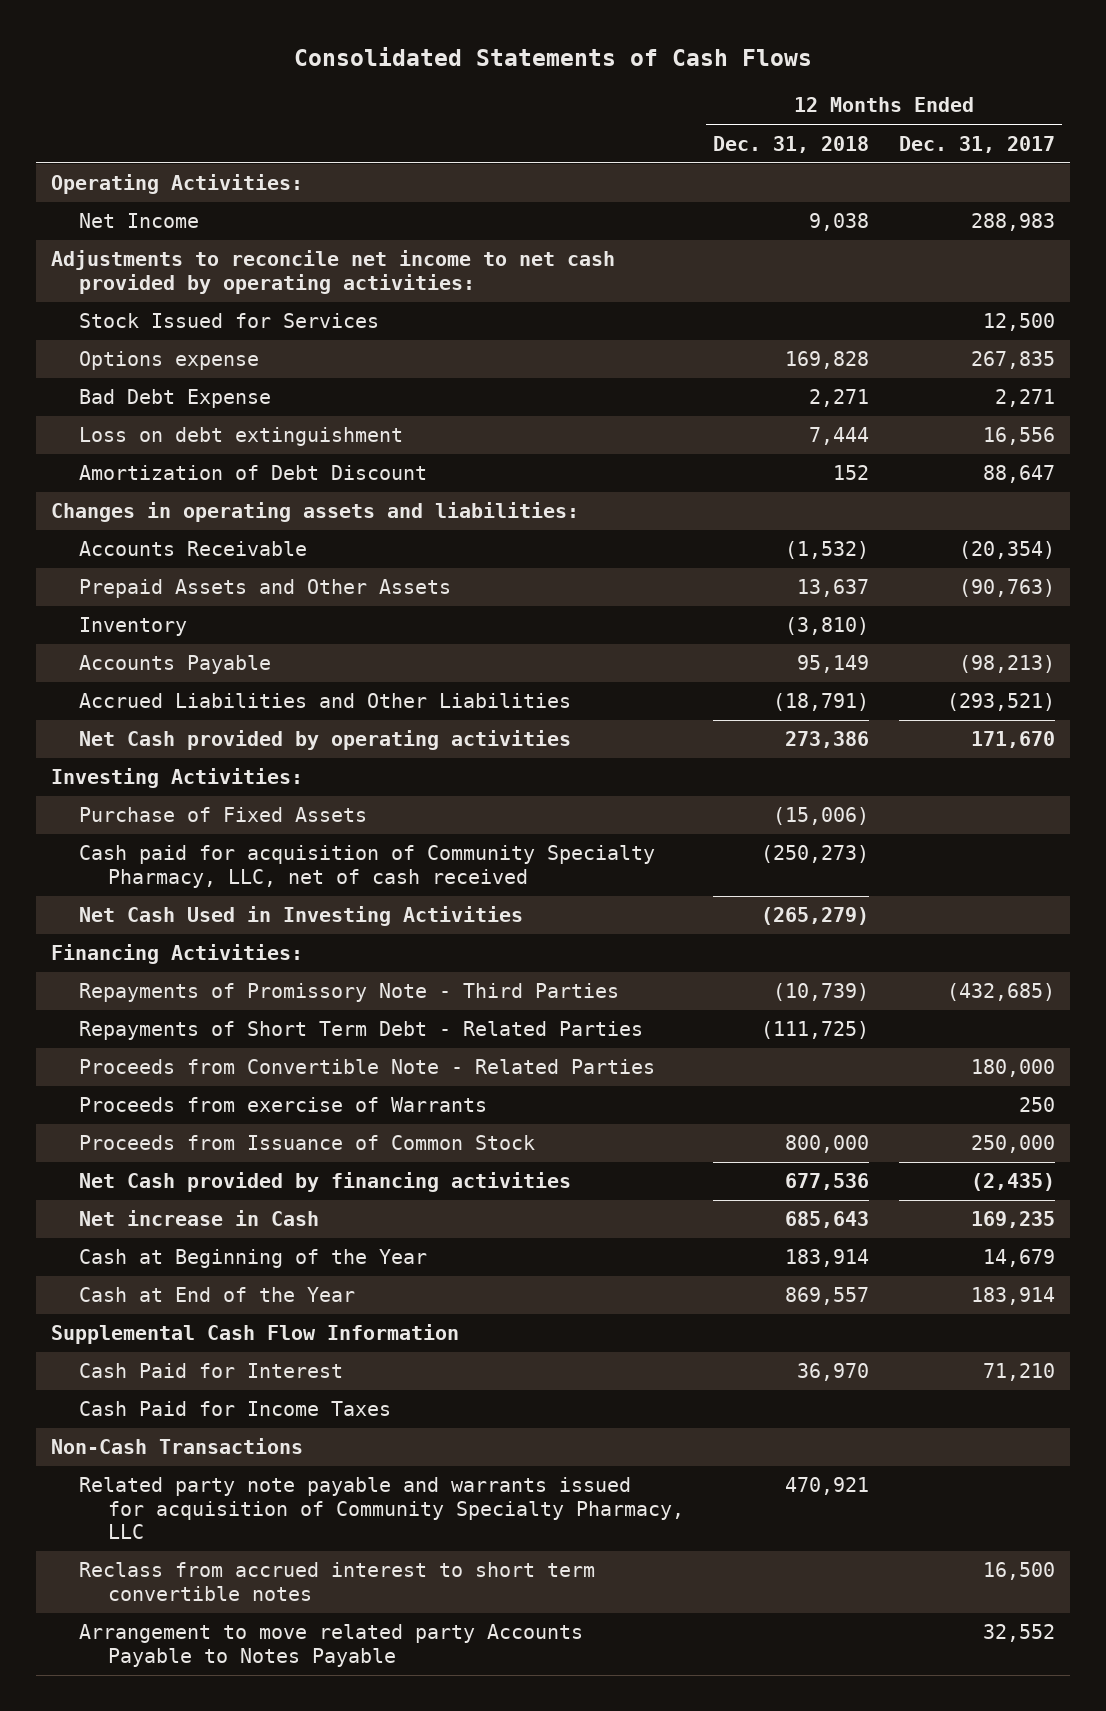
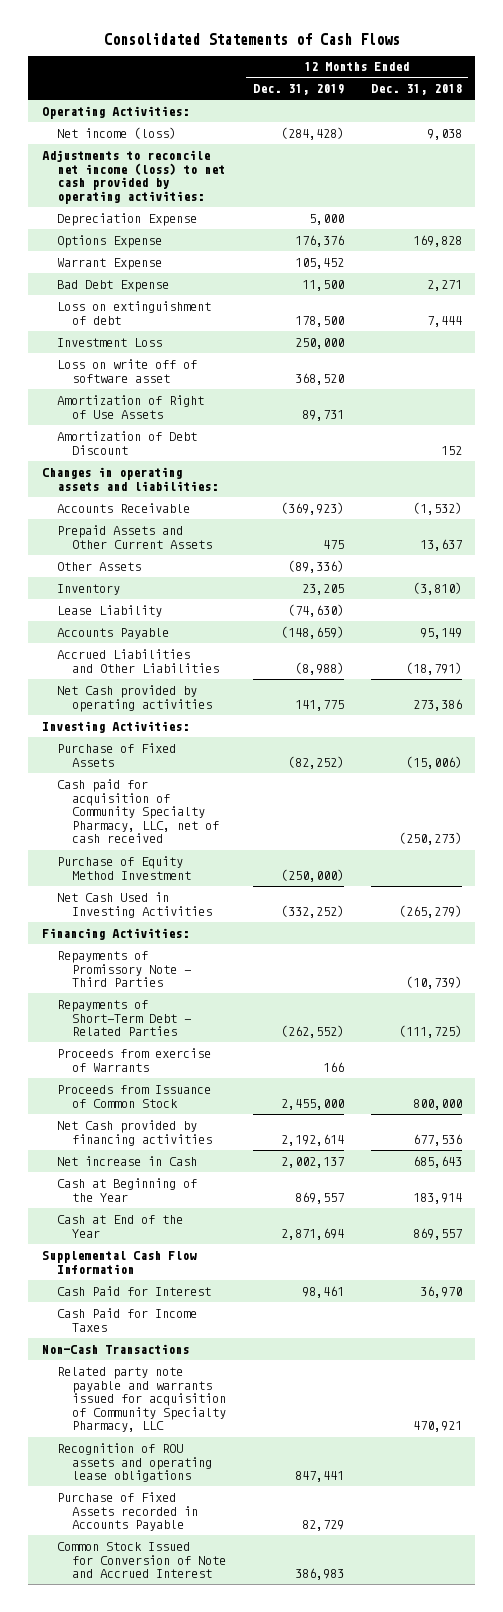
- | 12 Months Ended Dec. 31, 2018 | 12 Months Ended Dec. 31, 2017
+ | 12 Months Ended Dec. 31, 2019 | 12 Months Ended Dec. 31, 2018
- Net Income | 9,038 | 288,983
- Adjustments to reconcile net income to net cash provided by operating activities:
- Stock Issued for Services | | 12,500
- Options expense | 169,828 | 267,835
+ Net income (loss) | (284,428) | 9,038
+ Adjustments to reconcile net income (loss) to net cash provided by operating activities:
+ Depreciation Expense | 5,000 |
+ Options Expense | 176,376 | 169,828
+ Warrant Expense | 105,452 |
- Loss on debt extinguishment | 7,444 | 16,556
+ Loss on extinguishment of debt | 178,500 | 7,444
+ Investment Loss | 250,000 |
+ Loss on write off of software asset | 368,520 |
+ Amortization of Right of Use Assets | 89,731 |
- Prepaid Assets and Other Assets | 13,637 | (90,763)
+ Prepaid Assets and Other Current Assets | 475 | 13,637
+ Other Assets | (89,336) |
+ Lease Liability | (74,630) |
+ Purchase of Equity Method Investment | (250,000) |
- Repayments of Short Term Debt - Related Parties | (111,725) |
- Proceeds from Convertible Note - Related Parties | | 180,000
+ Repayments of Short-Term Debt - Related Parties | (262,552) | (111,725)
- Reclass from accrued interest to short term convertible notes | | 16,500
- Arrangement to move related party Accounts Payable to Notes Payable | | 32,552
+ Recognition of ROU assets and operating lease obligations | 847,441 |
+ Purchase of Fixed Assets recorded in Accounts Payable | 82,729 |
+ Common Stock Issued for Conversion of Note and Accrued Interest | 386,983 |

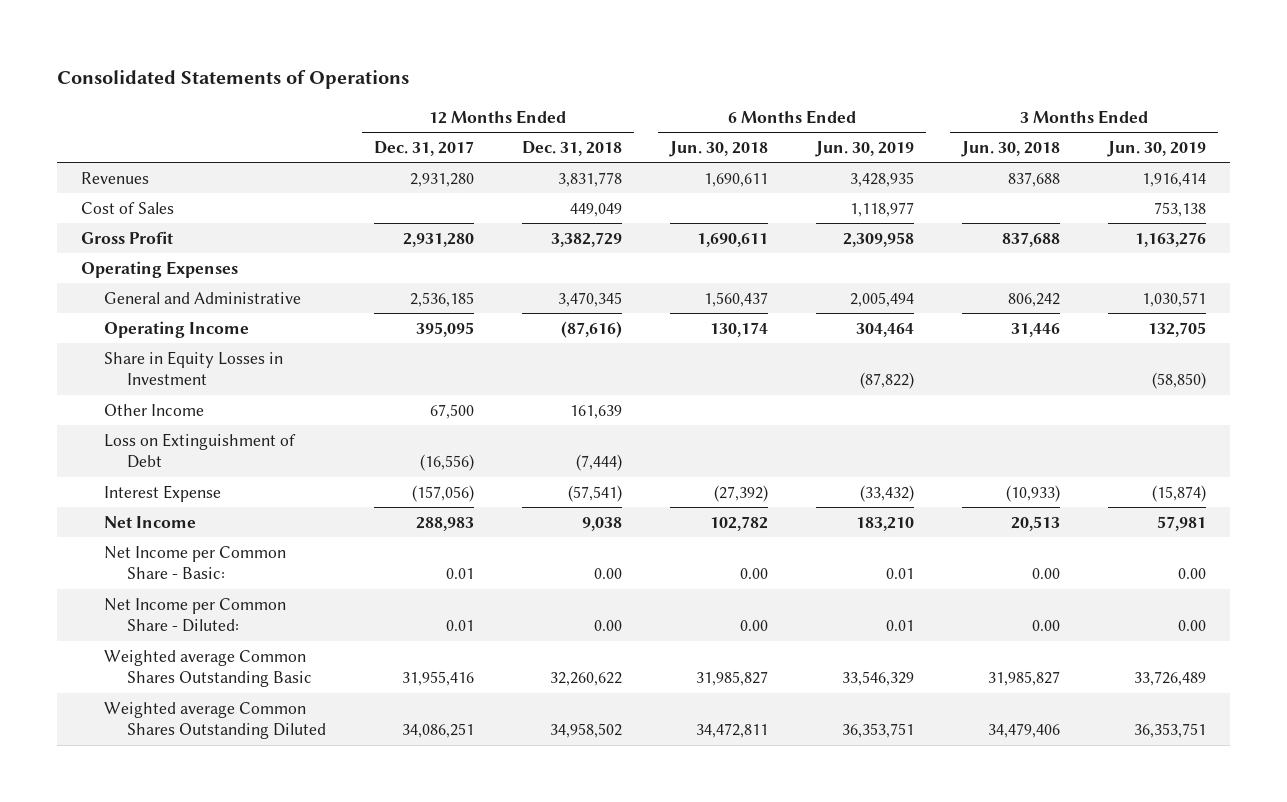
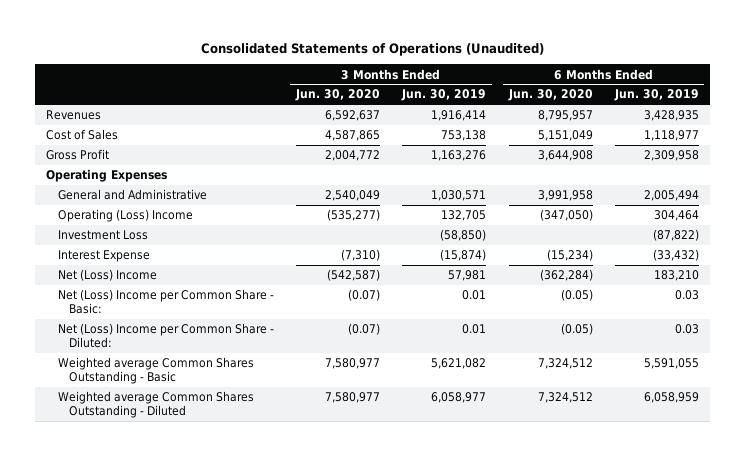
- Consolidated Statements of Operations
+ Consolidated Statements of Operations (Unaudited)
- | 12 Months Ended Dec. 31, 2017 | 12 Months Ended Dec. 31, 2018 | 6 Months Ended Jun. 30, 2018 | 6 Months Ended Jun. 30, 2019 | 3 Months Ended Jun. 30, 2018 | 3 Months Ended Jun. 30, 2019
+ | 3 Months Ended Jun. 30, 2020 | 3 Months Ended Jun. 30, 2019 | 6 Months Ended Jun. 30, 2020 | 6 Months Ended Jun. 30, 2019
- Operating Income | 395,095 | (87,616) | 130,174 | 304,464 | 31,446 | 132,705
- Share in Equity Losses in Investment | | | | (87,822) | | (58,850)
- Other Income | 67,500 | 161,639 | | | |
- Loss on Extinguishment of Debt | (16,556) | (7,444) | | | |
+ Operating (Loss) Income | (535,277) | 132,705 | (347,050) | 304,464
+ Investment Loss | | (58,850) | | (87,822)
- Net Income | 288,983 | 9,038 | 102,782 | 183,210 | 20,513 | 57,981
- Net Income per Common Share - Basic: | 0.01 | 0.00 | 0.00 | 0.01 | 0.00 | 0.00
- Net Income per Common Share - Diluted: | 0.01 | 0.00 | 0.00 | 0.01 | 0.00 | 0.00
- Weighted average Common Shares Outstanding Basic | 31,955,416 | 32,260,622 | 31,985,827 | 33,546,329 | 31,985,827 | 33,726,489
- Weighted average Common Shares Outstanding Diluted | 34,086,251 | 34,958,502 | 34,472,811 | 36,353,751 | 34,479,406 | 36,353,751
+ Net (Loss) Income | (542,587) | 57,981 | (362,284) | 183,210
+ Net (Loss) Income per Common Share - Basic: | (0.07) | 0.01 | (0.05) | 0.03
+ Net (Loss) Income per Common Share - Diluted: | (0.07) | 0.01 | (0.05) | 0.03
+ Weighted average Common Shares Outstanding - Basic | 7,580,977 | 5,621,082 | 7,324,512 | 5,591,055
+ Weighted average Common Shares Outstanding - Diluted | 7,580,977 | 6,058,977 | 7,324,512 | 6,058,959

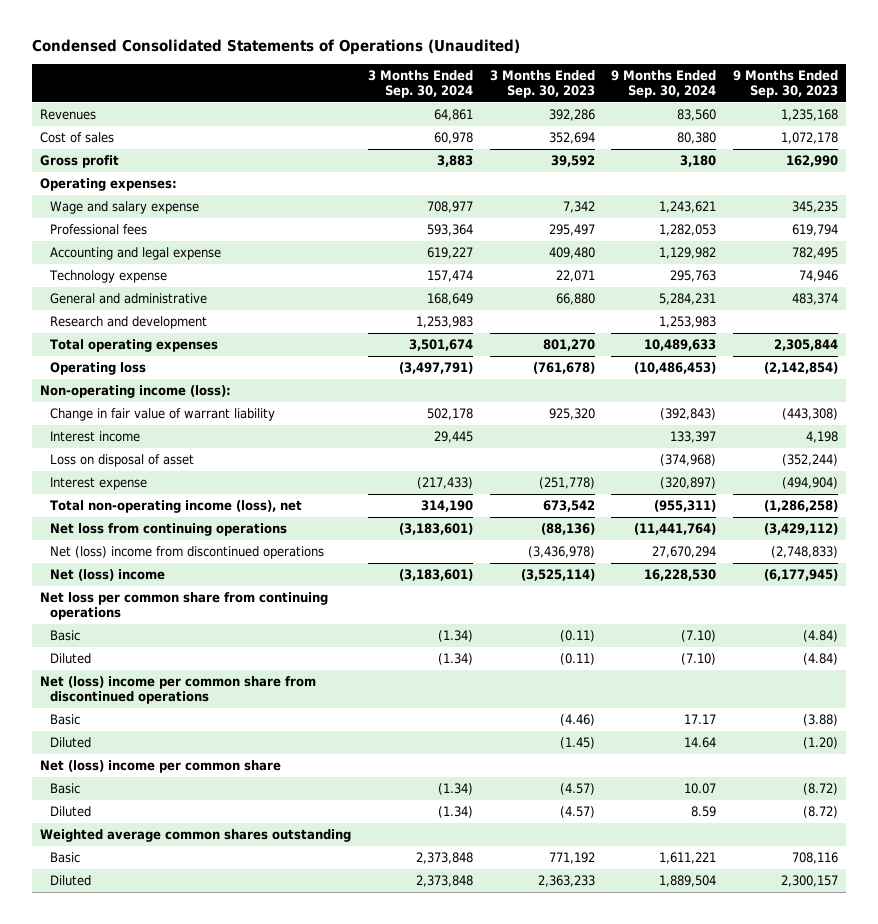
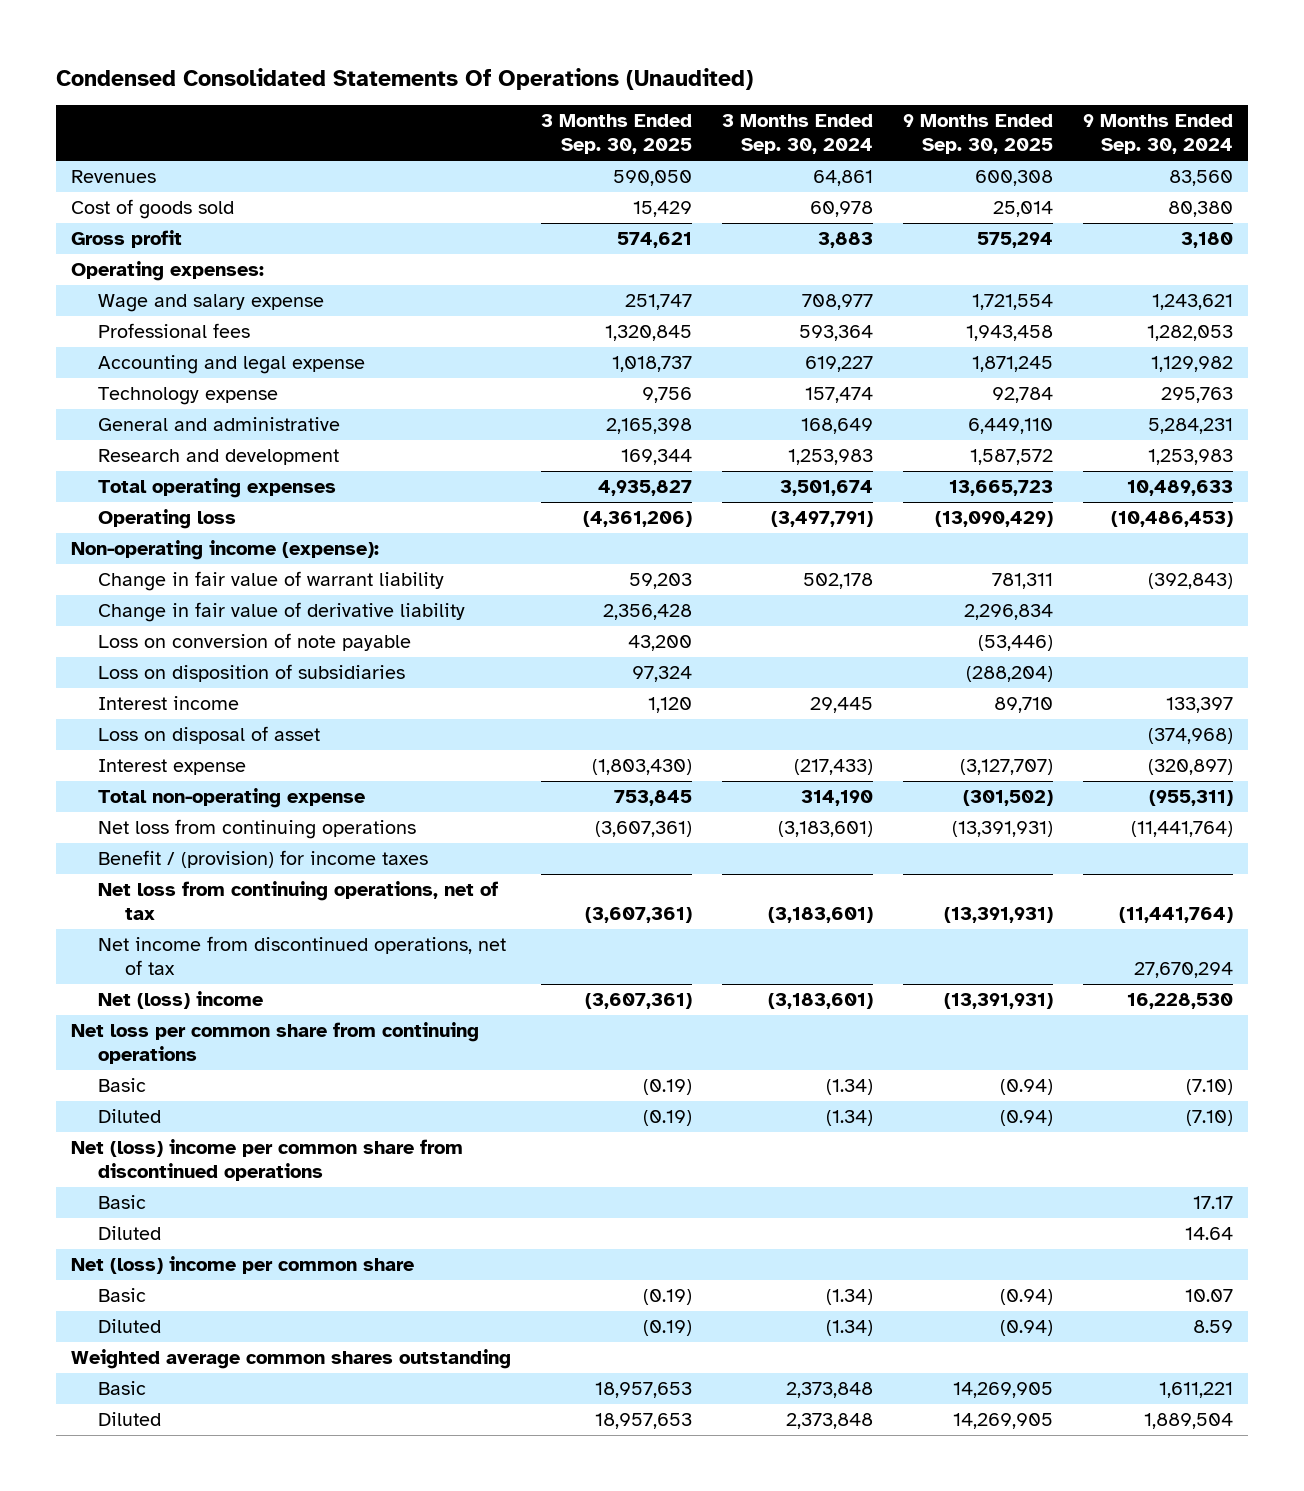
- Condensed Consolidated Statements of Operations (Unaudited)
+ Condensed Consolidated Statements Of Operations (Unaudited)
- | 3 Months Ended Sep. 30, 2024 | 3 Months Ended Sep. 30, 2023 | 9 Months Ended Sep. 30, 2024 | 9 Months Ended Sep. 30, 2023
+ | 3 Months Ended Sep. 30, 2025 | 3 Months Ended Sep. 30, 2024 | 9 Months Ended Sep. 30, 2025 | 9 Months Ended Sep. 30, 2024
- Cost of sales | 60,978 | 352,694 | 80,380 | 1,072,178
+ Cost of goods sold | 15,429 | 60,978 | 25,014 | 80,380
- Non-operating income (loss):
+ Non-operating income (expense):
+ Change in fair value of derivative liability | 2,356,428 | | 2,296,834 |
+ Loss on conversion of note payable | 43,200 | | (53,446) |
+ Loss on disposition of subsidiaries | 97,324 | | (288,204) |
- Total non-operating income (loss), net | 314,190 | 673,542 | (955,311) | (1,286,258)
+ Total non-operating expense | 753,845 | 314,190 | (301,502) | (955,311)
- Net (loss) income from discontinued operations | | (3,436,978) | 27,670,294 | (2,748,833)
+ Benefit / (provision) for income taxes
+ Net loss from continuing operations, net of tax | (3,607,361) | (3,183,601) | (13,391,931) | (11,441,764)
+ Net income from discontinued operations, net of tax | | | | 27,670,294

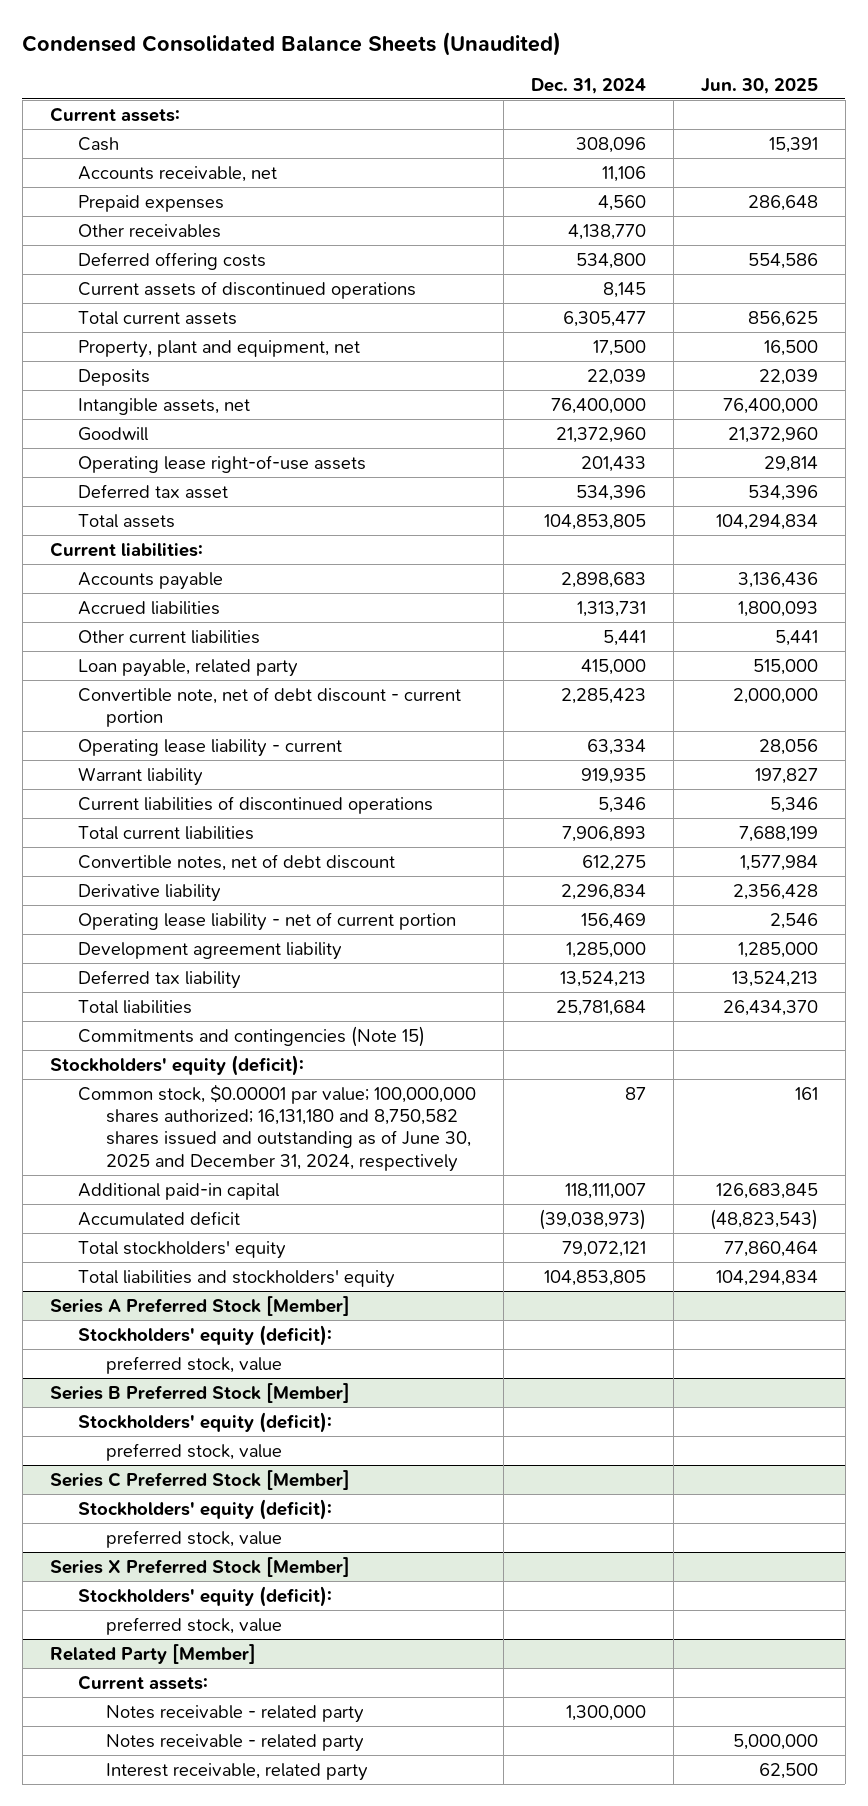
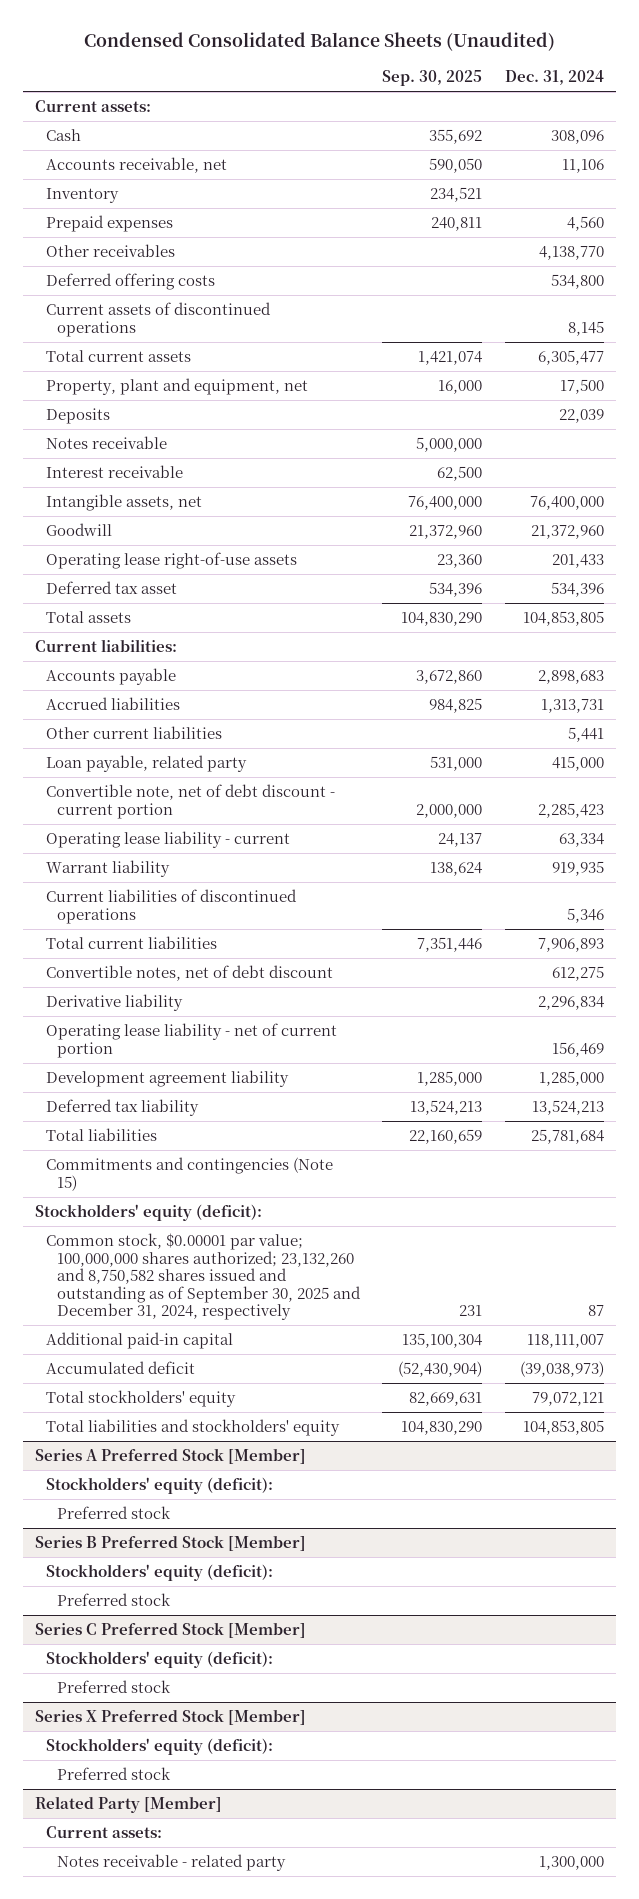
- | Dec. 31, 2024 | Jun. 30, 2025
+ | Sep. 30, 2025 | Dec. 31, 2024
+ Inventory | 234,521 |
+ Notes receivable | 5,000,000 |
+ Interest receivable | 62,500 |
- Common stock, $0.00001 par value; 100,000,000 shares authorized; 16,131,180 and 8,750,582 shares issued and outstanding as of June 30, 2025 and December 31, 2024, respectively | 87 | 161
+ Common stock, $0.00001 par value; 100,000,000 shares authorized; 23,132,260 and 8,750,582 shares issued and outstanding as of September 30, 2025 and December 31, 2024, respectively | 231 | 87
@ Series A Preferred Stock [Member]
- preferred stock, value
+ Preferred stock
@ Series B Preferred Stock [Member]
- preferred stock, value
+ Preferred stock
@ Series C Preferred Stock [Member]
- preferred stock, value
+ Preferred stock
@ Series X Preferred Stock [Member]
- preferred stock, value
+ Preferred stock
@ Related Party [Member]
- Notes receivable - related party | | 5,000,000
- Interest receivable, related party | | 62,500

